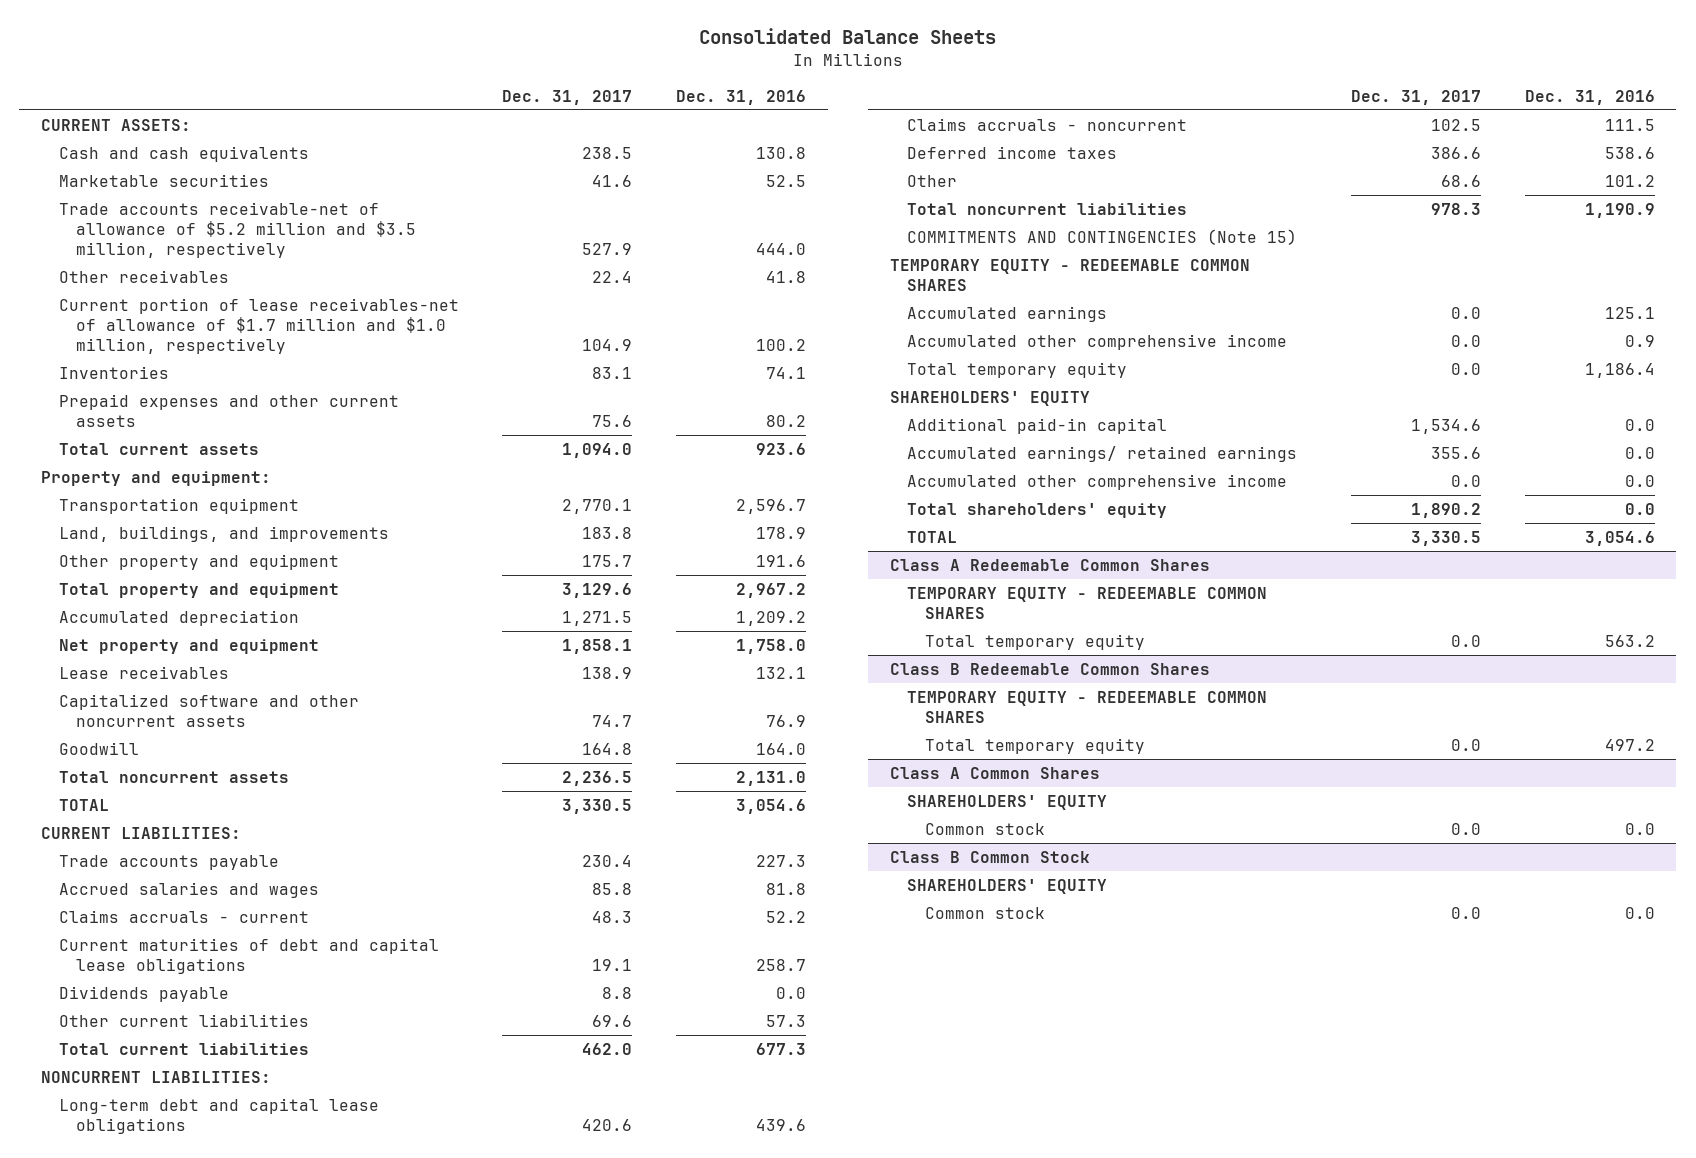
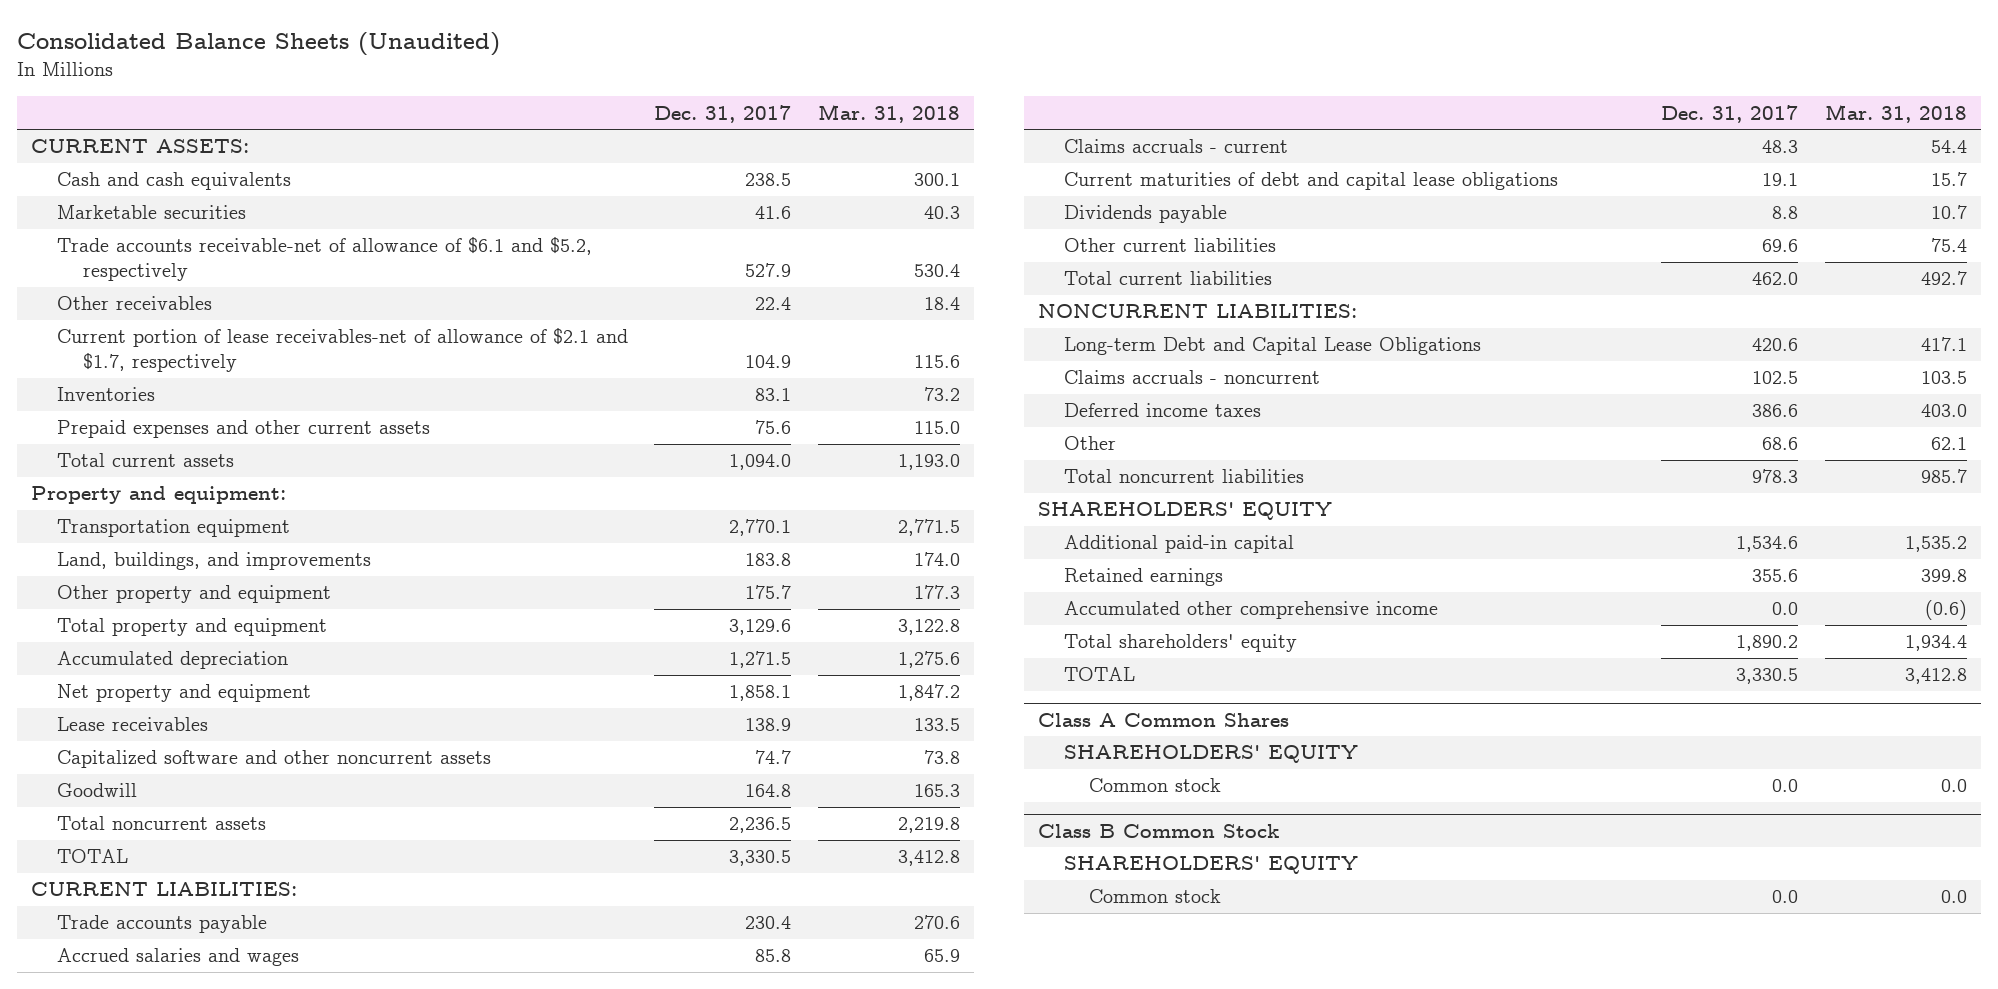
- Consolidated Balance Sheets
+ Consolidated Balance Sheets (Unaudited)
- | Dec. 31, 2017 | Dec. 31, 2016
+ | Dec. 31, 2017 | Mar. 31, 2018
- Trade accounts receivable-net of allowance of $5.2 million and $3.5 million, respectively | 527.9 | 444.0
+ Trade accounts receivable-net of allowance of $6.1 and $5.2, respectively | 527.9 | 530.4
- Current portion of lease receivables-net of allowance of $1.7 million and $1.0 million, respectively | 104.9 | 100.2
+ Current portion of lease receivables-net of allowance of $2.1 and $1.7, respectively | 104.9 | 115.6
- Long-term debt and capital lease obligations | 420.6 | 439.6
+ Long-term Debt and Capital Lease Obligations | 420.6 | 417.1
- COMMITMENTS AND CONTINGENCIES (Note 15)
- TEMPORARY EQUITY - REDEEMABLE COMMON SHARES
- Accumulated earnings | 0.0 | 125.1
- Accumulated other comprehensive income | 0.0 | 0.9
- Total temporary equity | 0.0 | 1,186.4
- Accumulated earnings/ retained earnings | 355.6 | 0.0
+ Retained earnings | 355.6 | 399.8
- Class A Redeemable Common Shares
- TEMPORARY EQUITY - REDEEMABLE COMMON SHARES
- Total temporary equity | 0.0 | 563.2
- Class B Redeemable Common Shares
- TEMPORARY EQUITY - REDEEMABLE COMMON SHARES
- Total temporary equity | 0.0 | 497.2

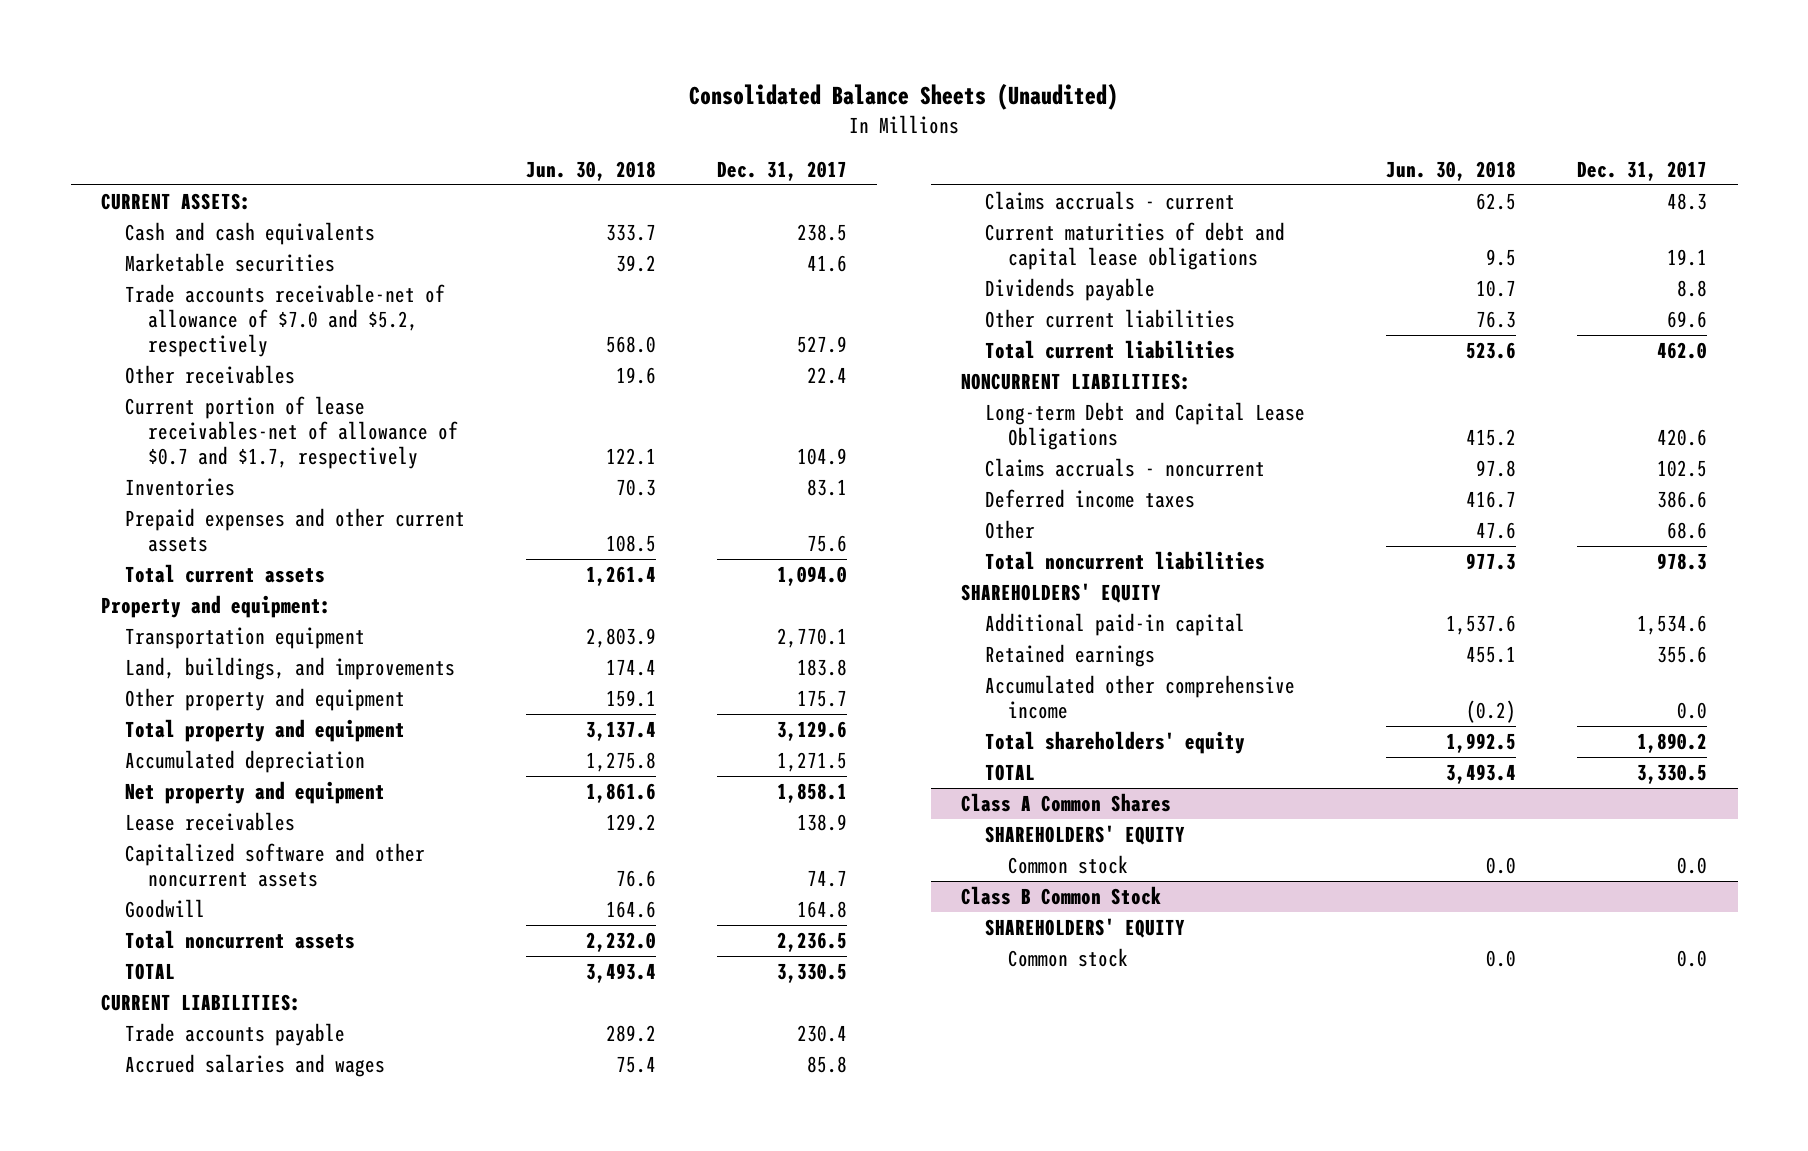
- | Dec. 31, 2017 | Mar. 31, 2018
+ | Jun. 30, 2018 | Dec. 31, 2017
- Trade accounts receivable-net of allowance of $6.1 and $5.2, respectively | 527.9 | 530.4
+ Trade accounts receivable-net of allowance of $7.0 and $5.2, respectively | 568.0 | 527.9
- Current portion of lease receivables-net of allowance of $2.1 and $1.7, respectively | 104.9 | 115.6
+ Current portion of lease receivables-net of allowance of $0.7 and $1.7, respectively | 122.1 | 104.9

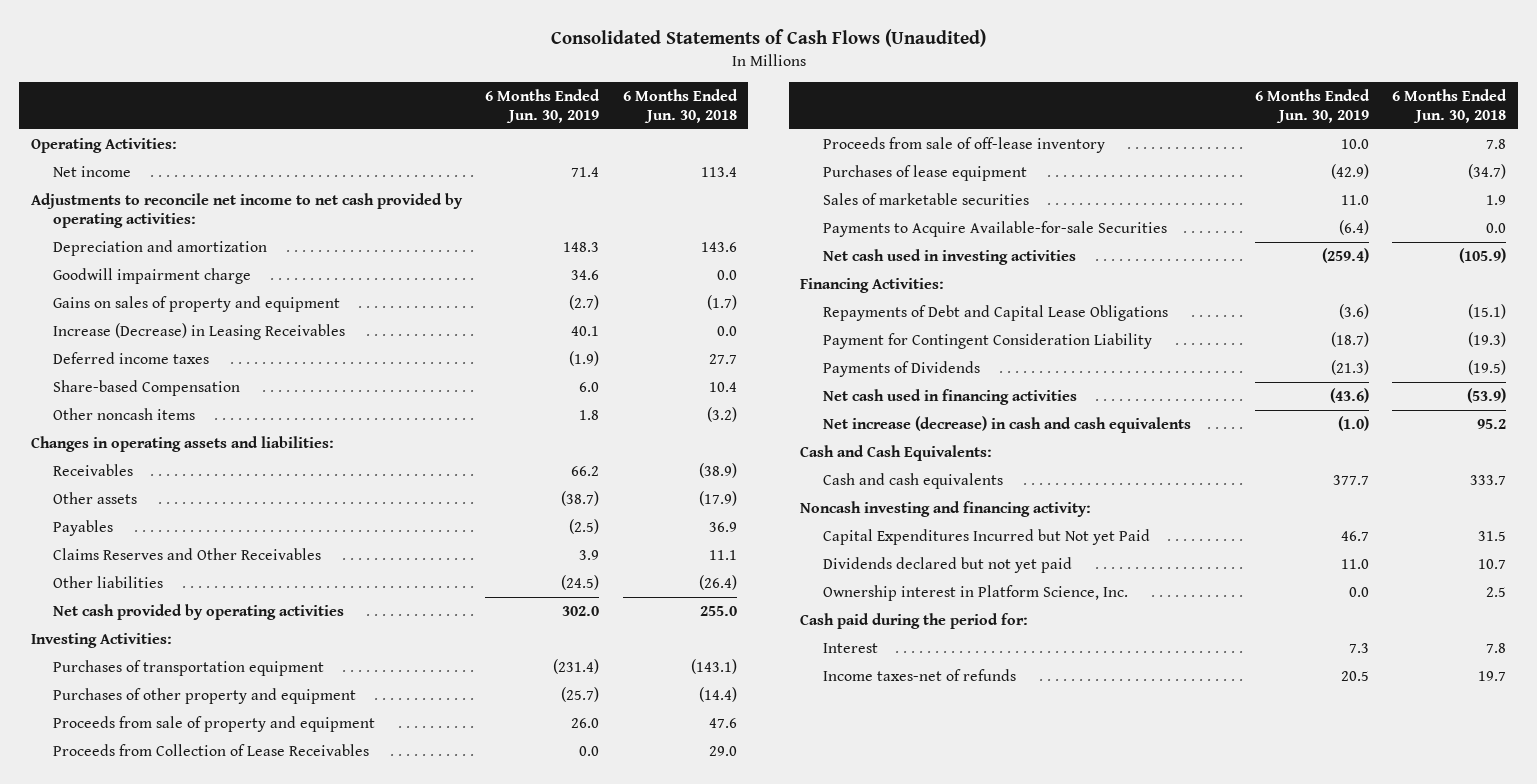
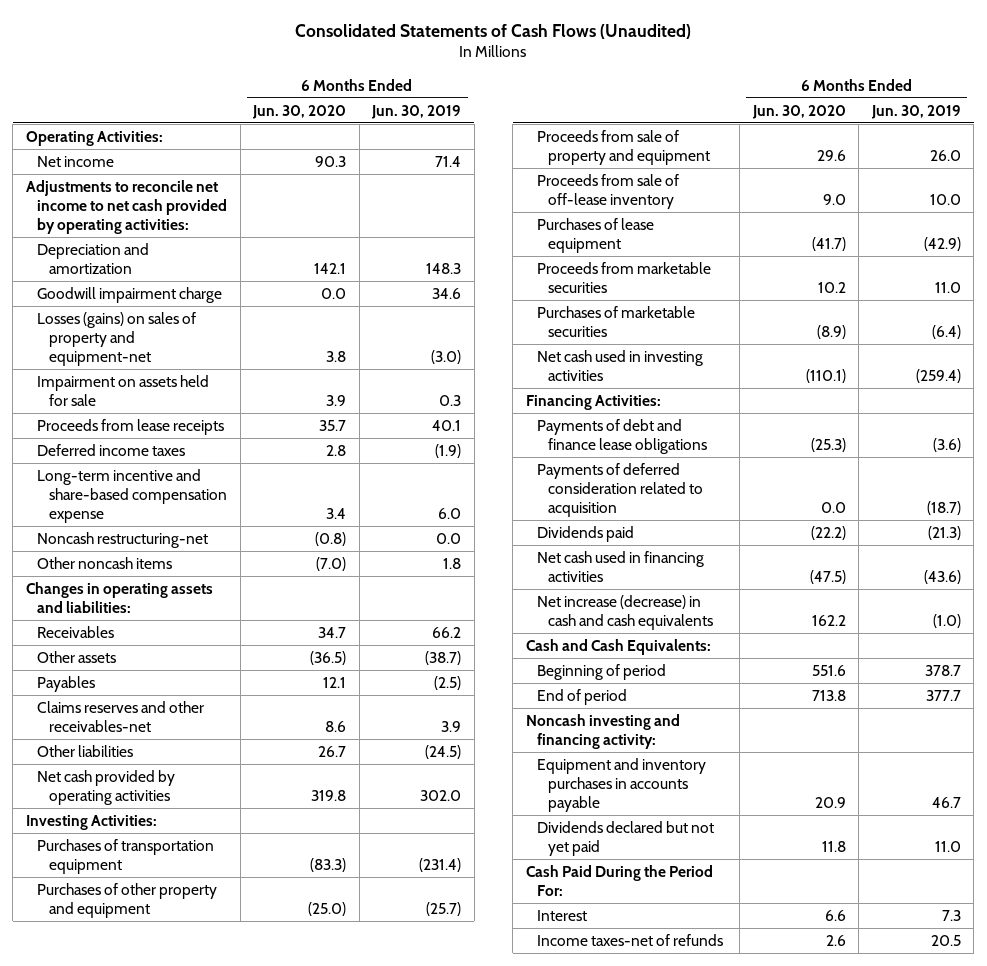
- | 6 Months Ended Jun. 30, 2019 | 6 Months Ended Jun. 30, 2018
+ | 6 Months Ended Jun. 30, 2020 | 6 Months Ended Jun. 30, 2019
- Gains on sales of property and equipment | (2.7) | (1.7)
- Increase (Decrease) in Leasing Receivables | 40.1 | 0.0
+ Losses (gains) on sales of property and equipment-net | 3.8 | (3.0)
+ Impairment on assets held for sale | 3.9 | 0.3
+ Proceeds from lease receipts | 35.7 | 40.1
- Share-based Compensation | 6.0 | 10.4
+ Long-term incentive and share-based compensation expense | 3.4 | 6.0
+ Noncash restructuring-net | (0.8) | 0.0
- Claims Reserves and Other Receivables | 3.9 | 11.1
+ Claims reserves and other receivables-net | 8.6 | 3.9
- Proceeds from Collection of Lease Receivables | 0.0 | 29.0
- Sales of marketable securities | 11.0 | 1.9
- Payments to Acquire Available-for-sale Securities | (6.4) | 0.0
+ Proceeds from marketable securities | 10.2 | 11.0
+ Purchases of marketable securities | (8.9) | (6.4)
- Repayments of Debt and Capital Lease Obligations | (3.6) | (15.1)
- Payment for Contingent Consideration Liability | (18.7) | (19.3)
- Payments of Dividends | (21.3) | (19.5)
+ Payments of debt and finance lease obligations | (25.3) | (3.6)
+ Payments of deferred consideration related to acquisition | 0.0 | (18.7)
+ Dividends paid | (22.2) | (21.3)
- Cash and cash equivalents | 377.7 | 333.7
+ Beginning of period | 551.6 | 378.7
+ End of period | 713.8 | 377.7
- Capital Expenditures Incurred but Not yet Paid | 46.7 | 31.5
+ Equipment and inventory purchases in accounts payable | 20.9 | 46.7
- Ownership interest in Platform Science, Inc. | 0.0 | 2.5
- Cash paid during the period for:
+ Cash Paid During the Period For:

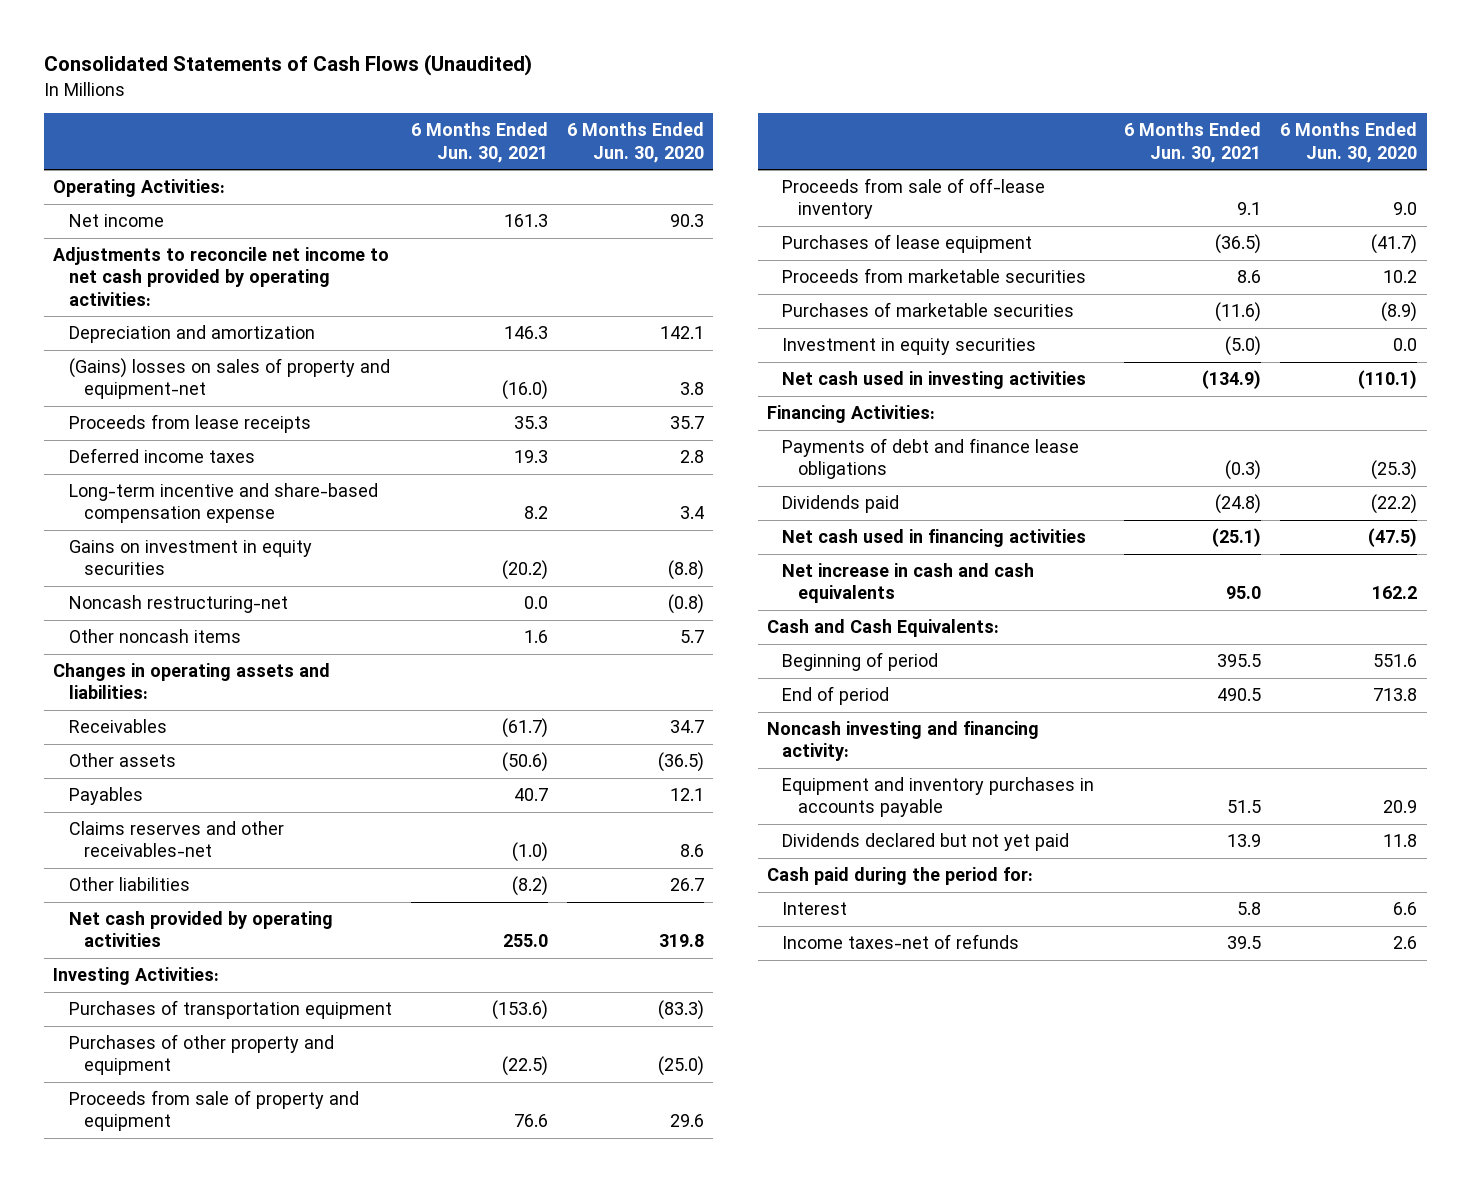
- | 6 Months Ended Jun. 30, 2020 | 6 Months Ended Jun. 30, 2019
+ | 6 Months Ended Jun. 30, 2021 | 6 Months Ended Jun. 30, 2020
- Goodwill impairment charge | 0.0 | 34.6
- Losses (gains) on sales of property and equipment-net | 3.8 | (3.0)
- Impairment on assets held for sale | 3.9 | 0.3
+ (Gains) losses on sales of property and equipment-net | (16.0) | 3.8
+ Gains on investment in equity securities | (20.2) | (8.8)
- Other noncash items | (7.0) | 1.8
+ Other noncash items | 1.6 | 5.7
+ Investment in equity securities | (5.0) | 0.0
- Payments of deferred consideration related to acquisition | 0.0 | (18.7)
- Net increase (decrease) in cash and cash equivalents | 162.2 | (1.0)
+ Net increase in cash and cash equivalents | 95.0 | 162.2
- Cash Paid During the Period For:
+ Cash paid during the period for:

